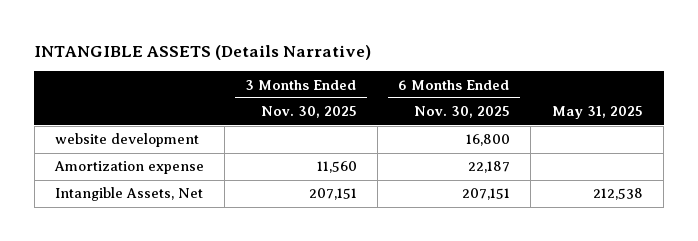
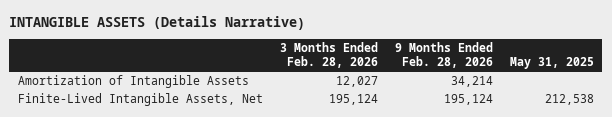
- | 3 Months Ended Nov. 30, 2025 | 6 Months Ended Nov. 30, 2025 | May 31, 2025
+ | 3 Months Ended Feb. 28, 2026 | 9 Months Ended Feb. 28, 2026 | May 31, 2025
- website development | | 16,800 |
- Amortization expense | 11,560 | 22,187 |
- Intangible Assets, Net | 207,151 | 207,151 | 212,538
+ Amortization of Intangible Assets | 12,027 | 34,214 |
+ Finite-Lived Intangible Assets, Net | 195,124 | 195,124 | 212,538

